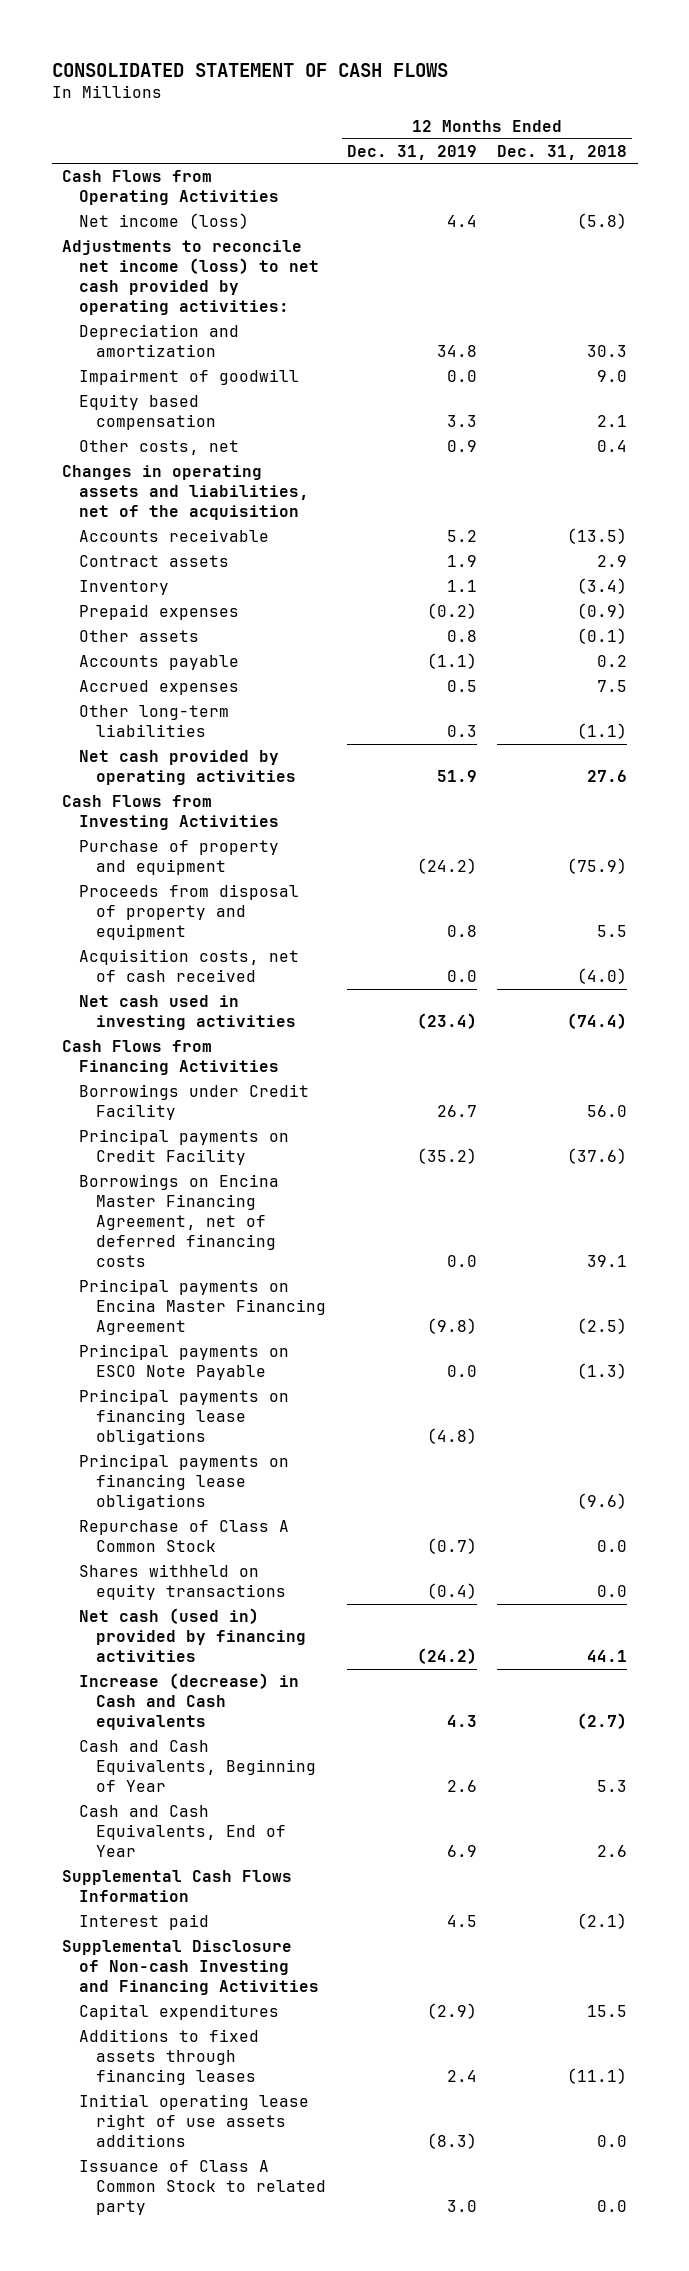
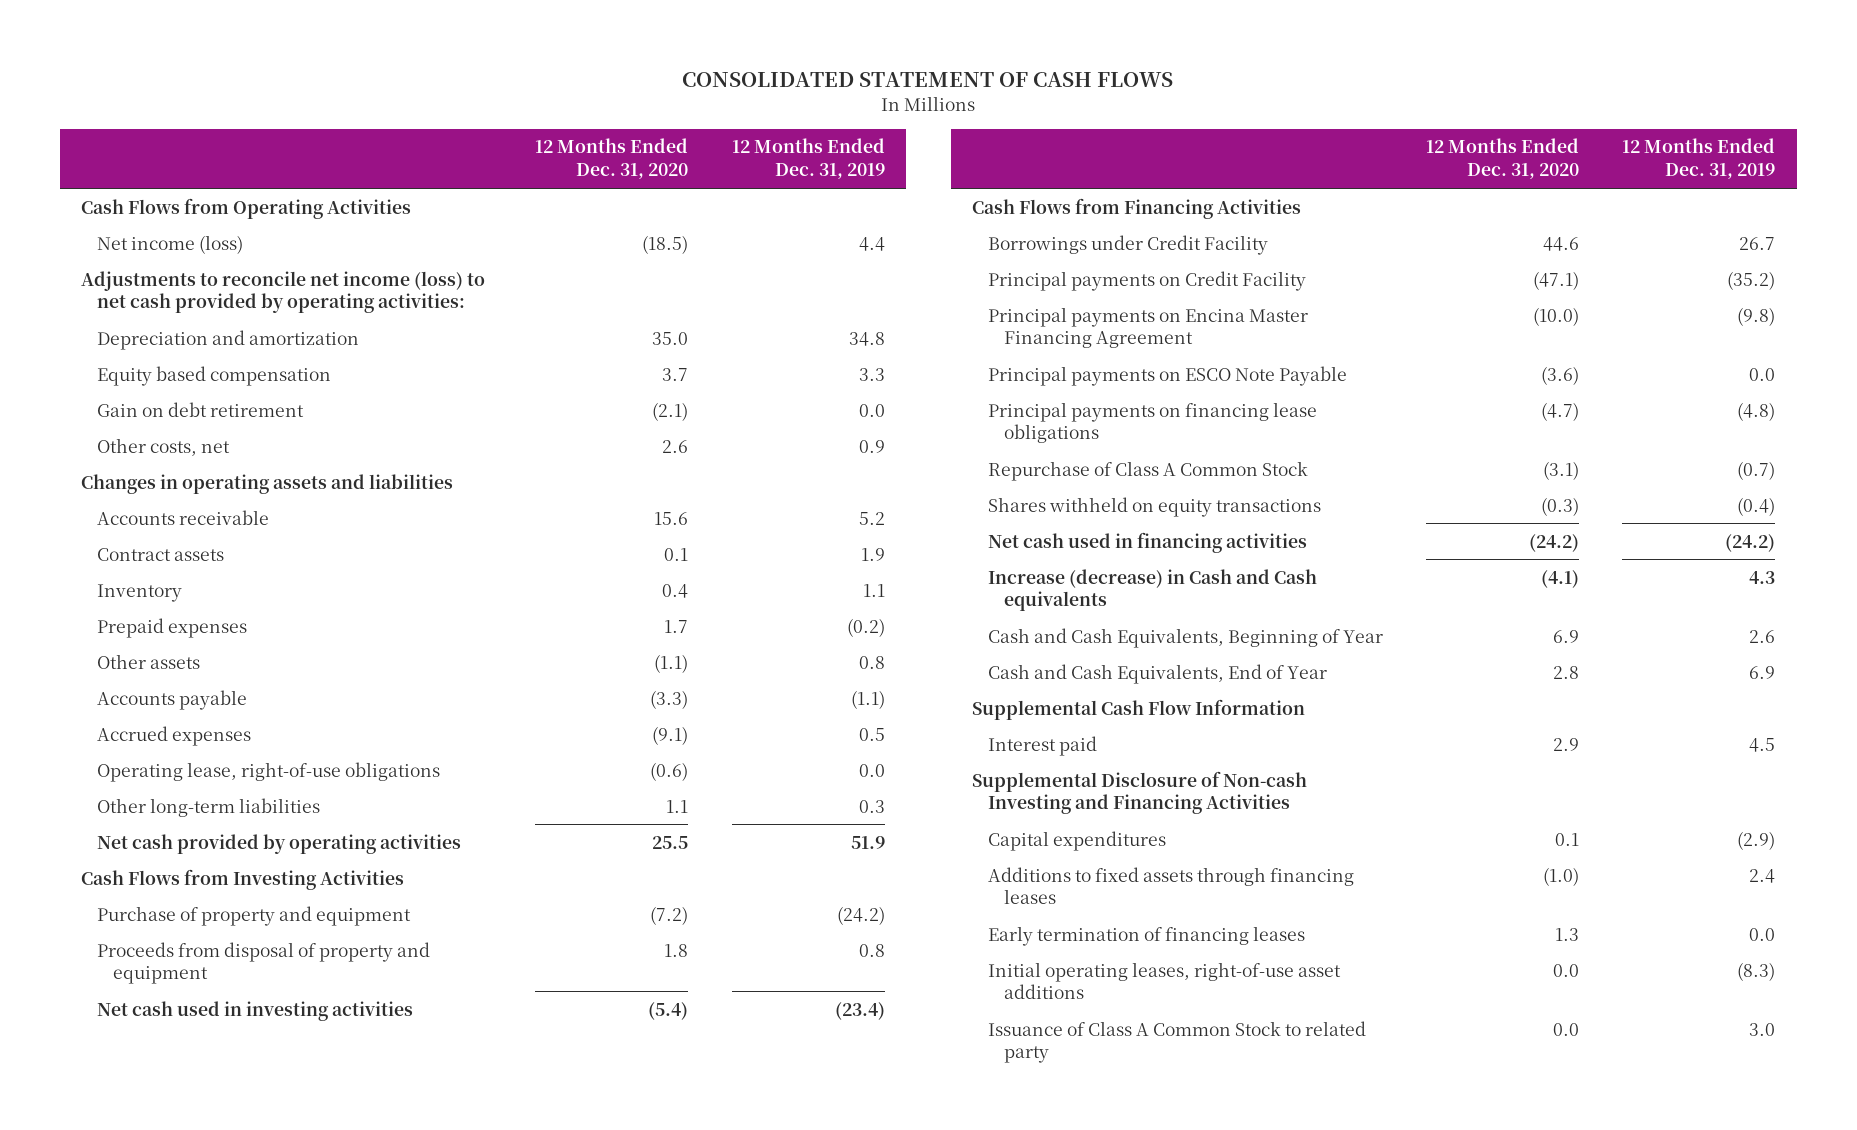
- | 12 Months Ended Dec. 31, 2019 | 12 Months Ended Dec. 31, 2018
+ | 12 Months Ended Dec. 31, 2020 | 12 Months Ended Dec. 31, 2019
- Impairment of goodwill | 0.0 | 9.0
+ Gain on debt retirement | (2.1) | 0.0
- Changes in operating assets and liabilities, net of the acquisition
+ Changes in operating assets and liabilities
+ Operating lease, right-of-use obligations | (0.6) | 0.0
- Acquisition costs, net of cash received | 0.0 | (4.0)
- Borrowings on Encina Master Financing Agreement, net of deferred financing costs | 0.0 | 39.1
- Principal payments on financing lease obligations | | (9.6)
- Net cash (used in) provided by financing activities | (24.2) | 44.1
+ Net cash used in financing activities | (24.2) | (24.2)
- Supplemental Cash Flows Information
+ Supplemental Cash Flow Information
- Initial operating lease right of use assets additions | (8.3) | 0.0
+ Early termination of financing leases | 1.3 | 0.0
+ Initial operating leases, right-of-use asset additions | 0.0 | (8.3)

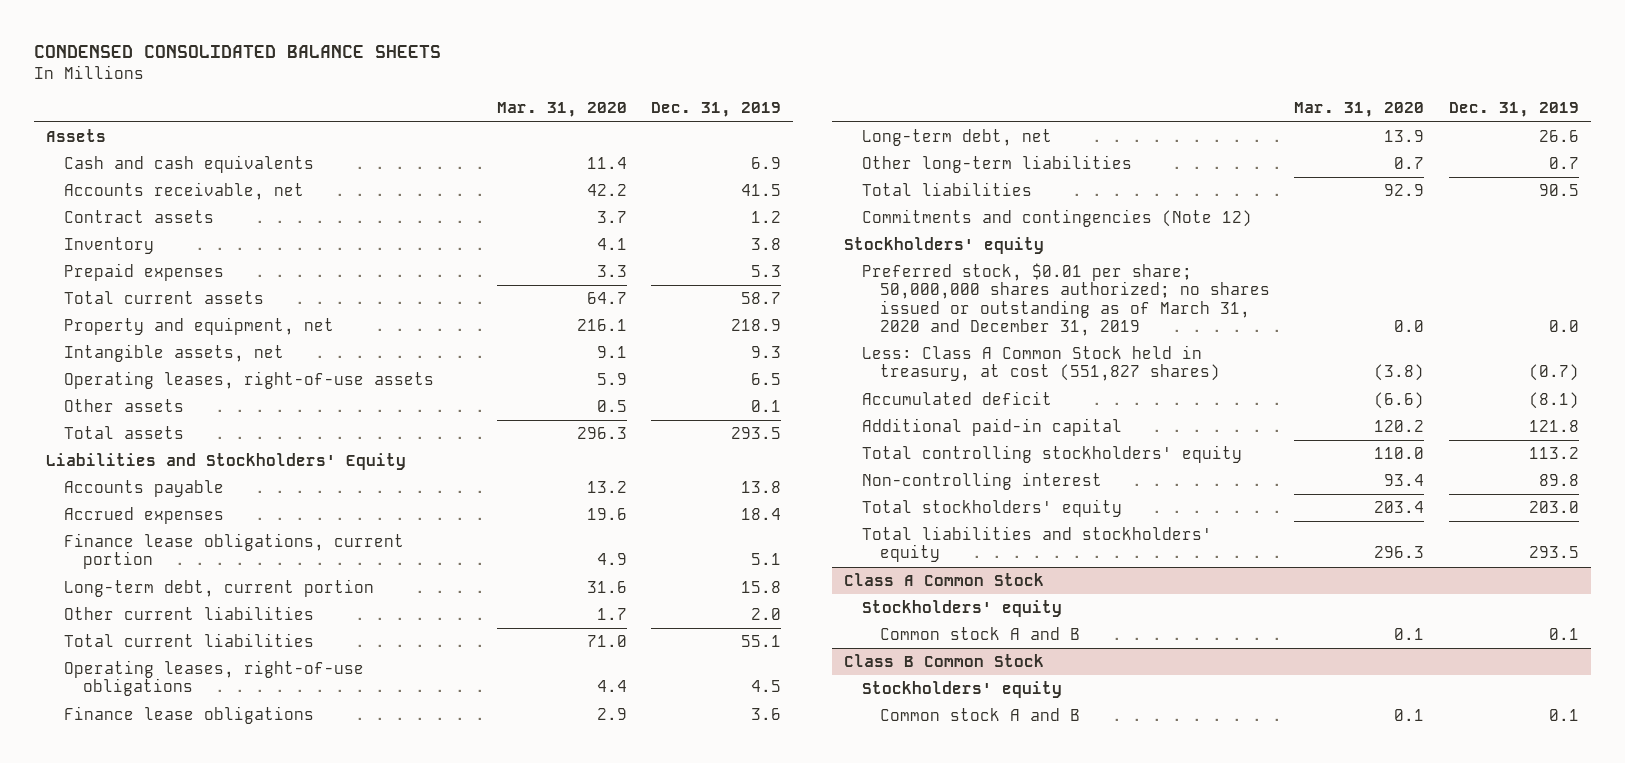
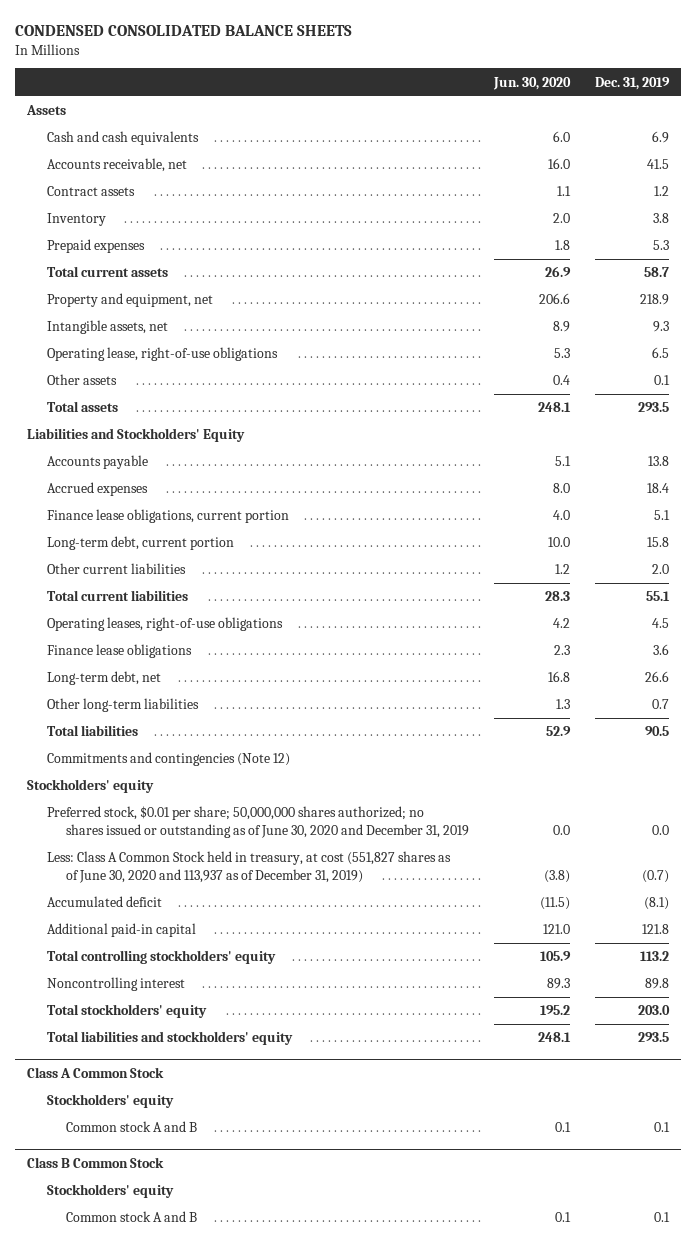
- | Mar. 31, 2020 | Dec. 31, 2019
+ | Jun. 30, 2020 | Dec. 31, 2019
- Operating leases, right-of-use assets | 5.9 | 6.5
+ Operating lease, right-of-use obligations | 5.3 | 6.5
- Preferred stock, $0.01 per share; 50,000,000 shares authorized; no shares issued or outstanding as of March 31, 2020 and December 31, 2019 | 0.0 | 0.0
- Less: Class A Common Stock held in treasury, at cost (551,827 shares) | (3.8) | (0.7)
+ Preferred stock, $0.01 per share; 50,000,000 shares authorized; no shares issued or outstanding as of June 30, 2020 and December 31, 2019 | 0.0 | 0.0
+ Less: Class A Common Stock held in treasury, at cost (551,827 shares as of June 30, 2020 and 113,937 as of December 31, 2019) | (3.8) | (0.7)
- Non-controlling interest | 93.4 | 89.8
+ Noncontrolling interest | 89.3 | 89.8

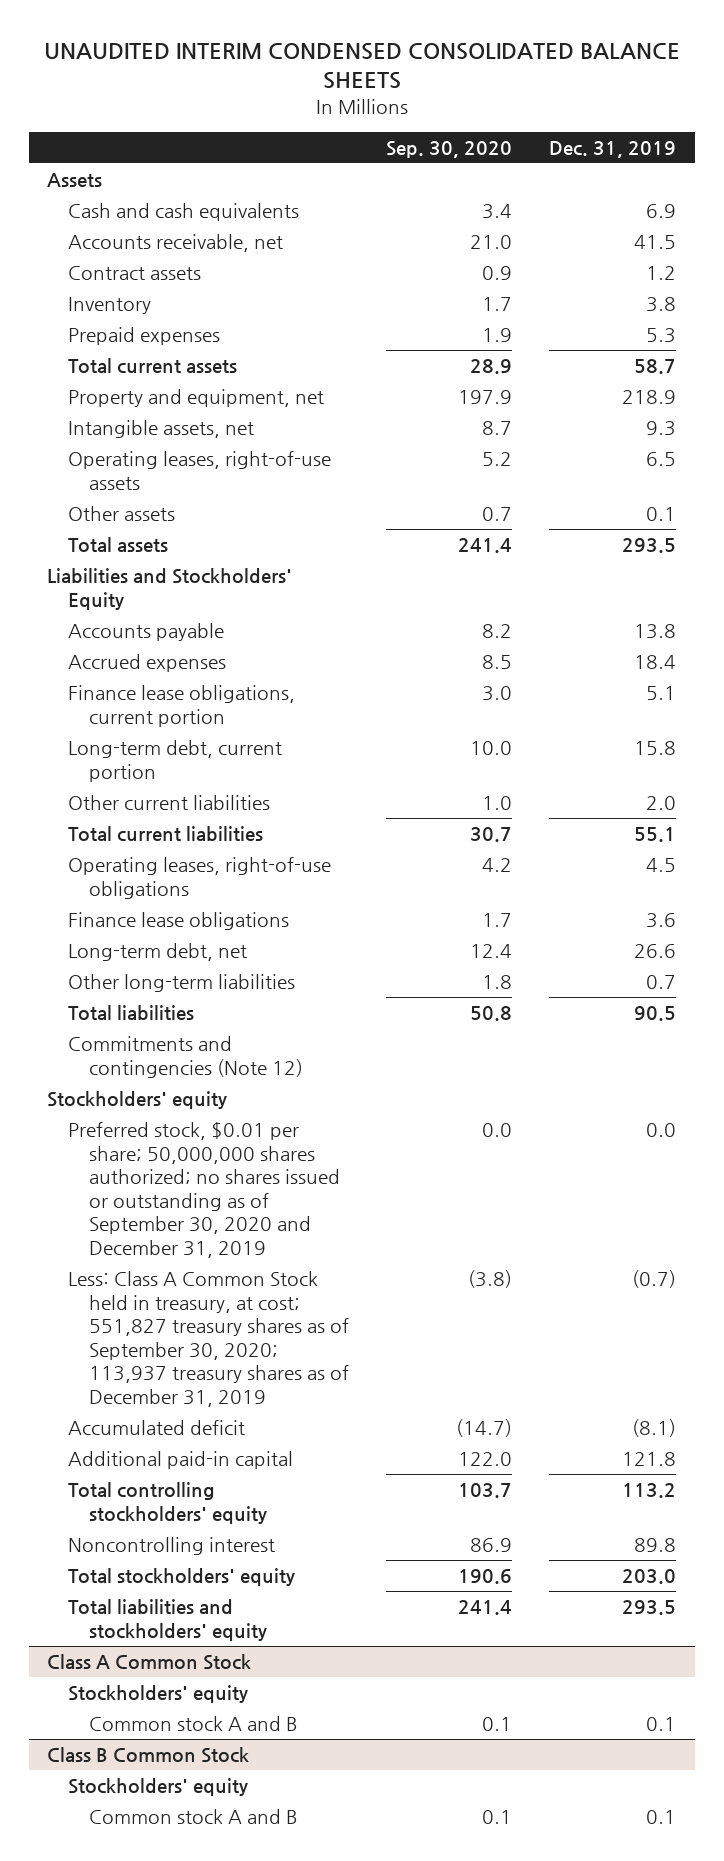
- CONDENSED CONSOLIDATED BALANCE SHEETS
+ UNAUDITED INTERIM CONDENSED CONSOLIDATED BALANCE SHEETS
- | Jun. 30, 2020 | Dec. 31, 2019
+ | Sep. 30, 2020 | Dec. 31, 2019
- Operating lease, right-of-use obligations | 5.3 | 6.5
+ Operating leases, right-of-use assets | 5.2 | 6.5
- Preferred stock, $0.01 per share; 50,000,000 shares authorized; no shares issued or outstanding as of June 30, 2020 and December 31, 2019 | 0.0 | 0.0
- Less: Class A Common Stock held in treasury, at cost (551,827 shares as of June 30, 2020 and 113,937 as of December 31, 2019) | (3.8) | (0.7)
+ Preferred stock, $0.01 per share; 50,000,000 shares authorized; no shares issued or outstanding as of September 30, 2020 and December 31, 2019 | 0.0 | 0.0
+ Less: Class A Common Stock held in treasury, at cost; 551,827 treasury shares as of September 30, 2020; 113,937 treasury shares as of December 31, 2019 | (3.8) | (0.7)

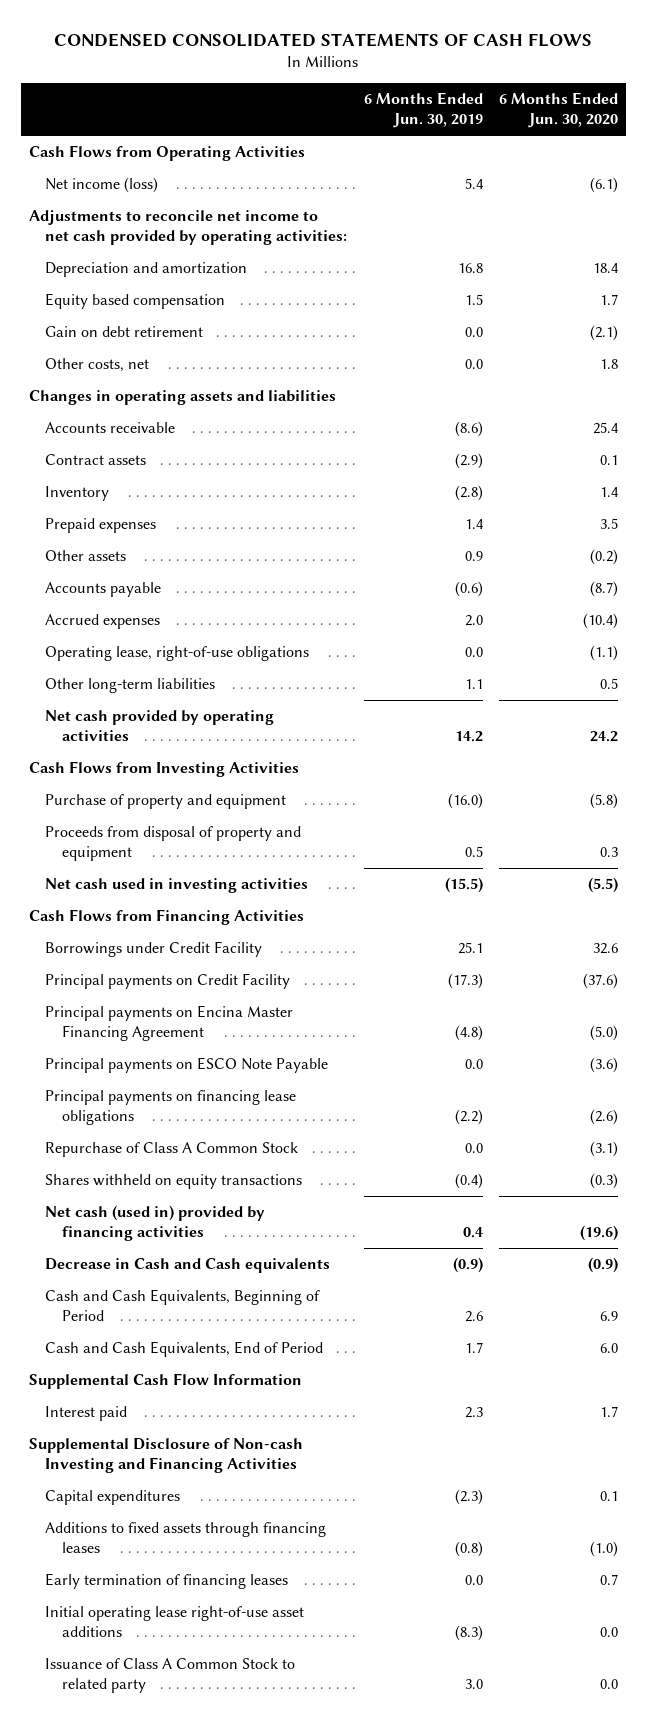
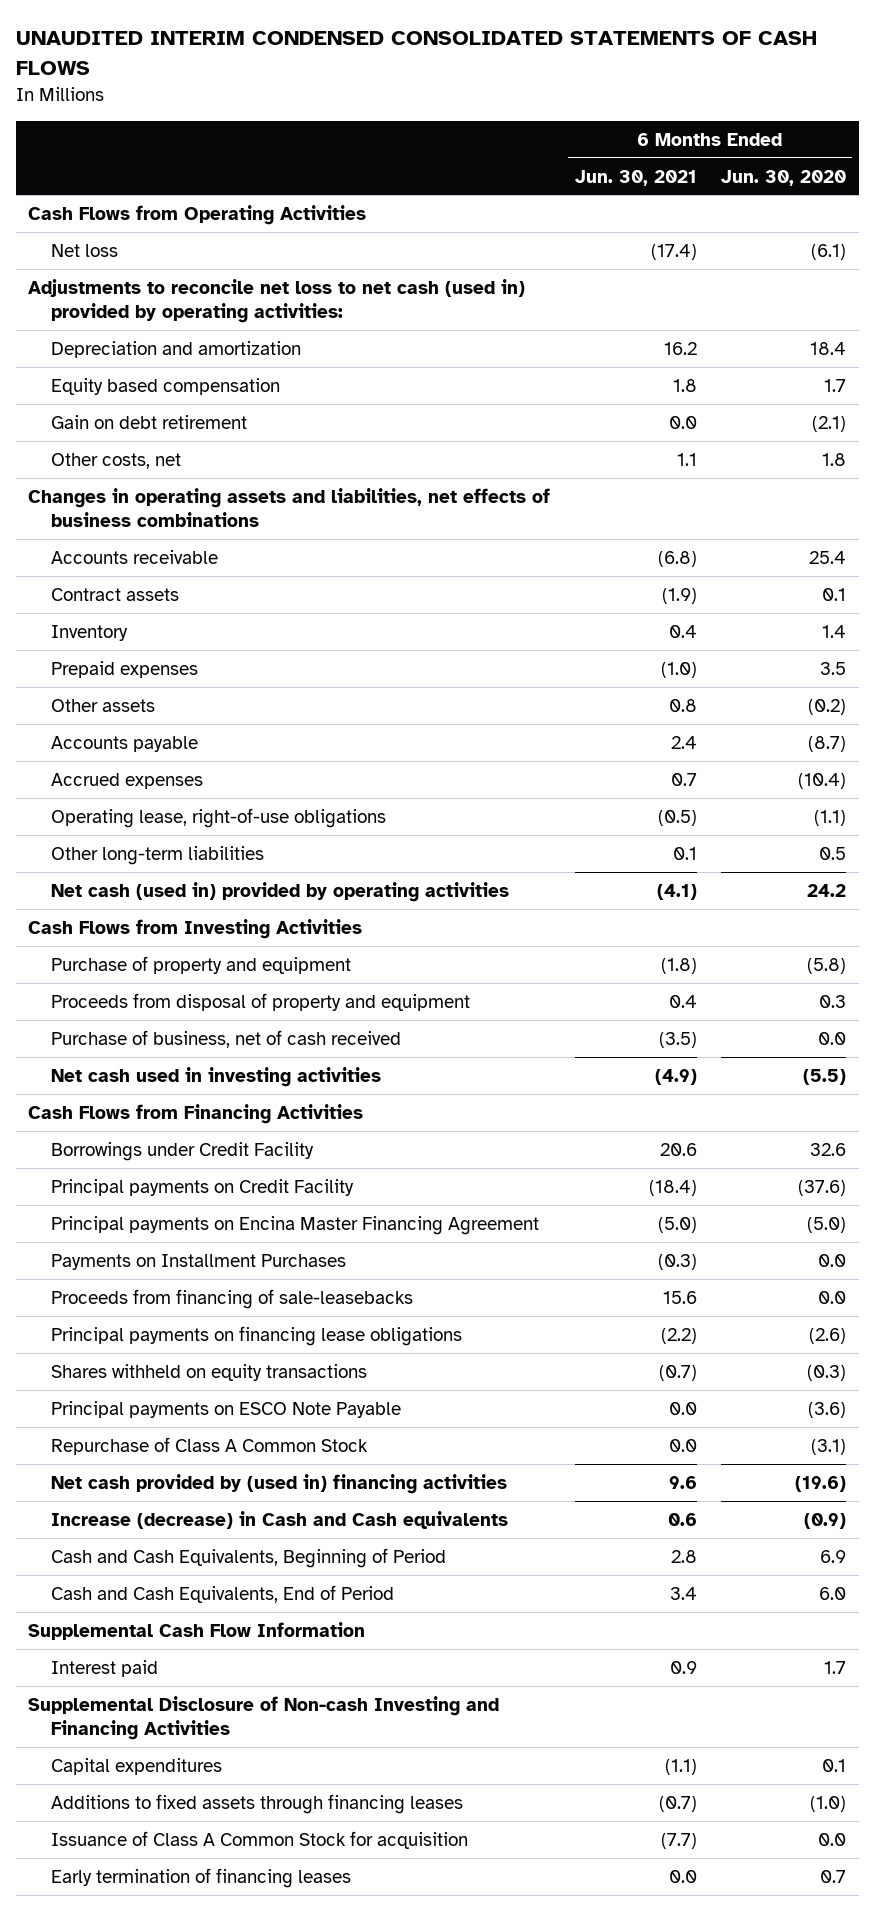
- CONDENSED CONSOLIDATED STATEMENTS OF CASH FLOWS
+ UNAUDITED INTERIM CONDENSED CONSOLIDATED STATEMENTS OF CASH FLOWS
- | 6 Months Ended Jun. 30, 2019 | 6 Months Ended Jun. 30, 2020
+ | 6 Months Ended Jun. 30, 2021 | 6 Months Ended Jun. 30, 2020
- Net income (loss) | 5.4 | (6.1)
- Adjustments to reconcile net income to net cash provided by operating activities:
+ Net loss | (17.4) | (6.1)
+ Adjustments to reconcile net loss to net cash (used in) provided by operating activities:
- Changes in operating assets and liabilities
+ Changes in operating assets and liabilities, net effects of business combinations
- Net cash provided by operating activities | 14.2 | 24.2
+ Net cash (used in) provided by operating activities | (4.1) | 24.2
+ Purchase of business, net of cash received | (3.5) | 0.0
+ Payments on Installment Purchases | (0.3) | 0.0
+ Proceeds from financing of sale-leasebacks | 15.6 | 0.0
- Net cash (used in) provided by financing activities | 0.4 | (19.6)
- Decrease in Cash and Cash equivalents | (0.9) | (0.9)
moved down: Principal payments on ESCO Note Payable | 0.0 | (3.6)
moved down: Repurchase of Class A Common Stock | 0.0 | (3.1)
+ Net cash provided by (used in) financing activities | 9.6 | (19.6)
+ Increase (decrease) in Cash and Cash equivalents | 0.6 | (0.9)
+ Issuance of Class A Common Stock for acquisition | (7.7) | 0.0
- Initial operating lease right-of-use asset additions | (8.3) | 0.0
- Issuance of Class A Common Stock to related party | 3.0 | 0.0

